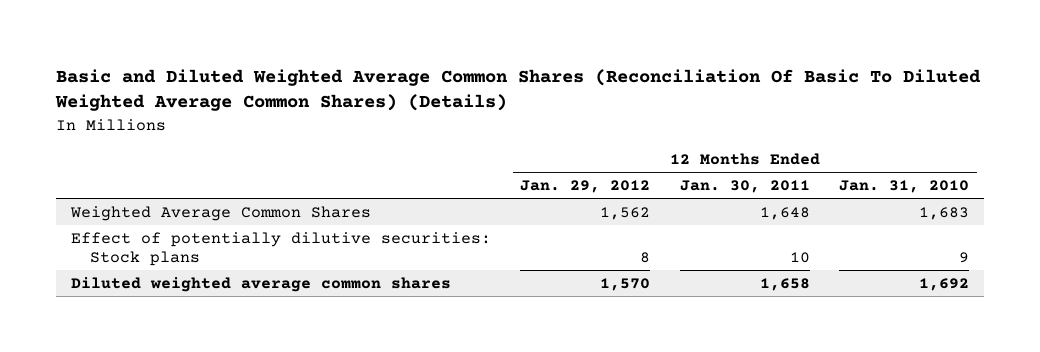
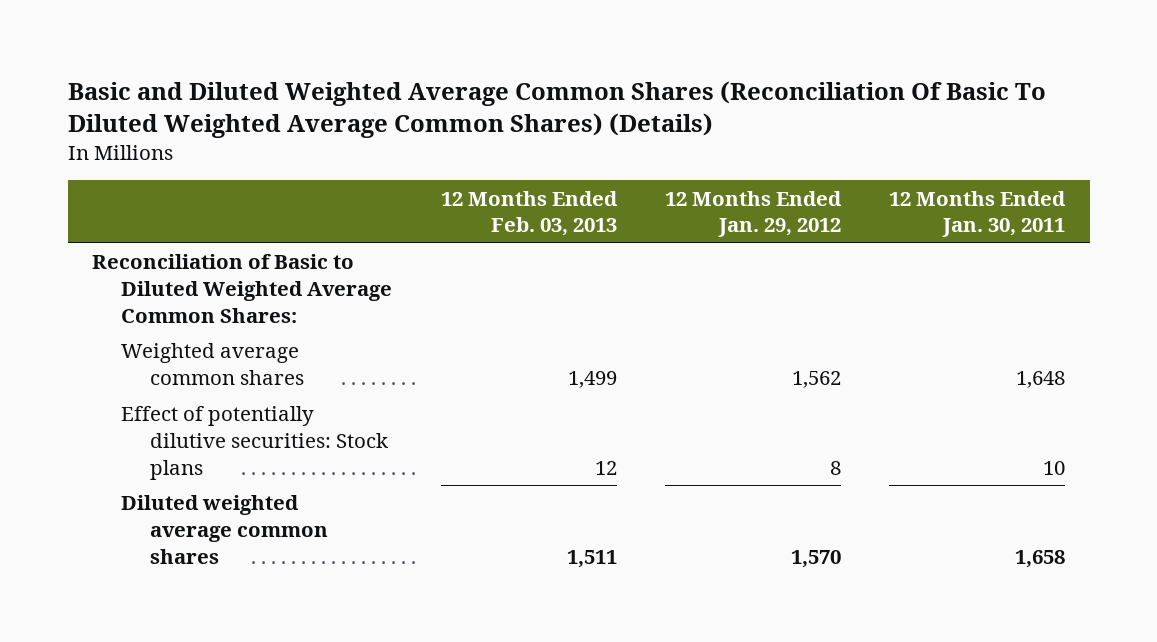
- | 12 Months Ended Jan. 29, 2012 | 12 Months Ended Jan. 30, 2011 | 12 Months Ended Jan. 31, 2010
+ | 12 Months Ended Feb. 03, 2013 | 12 Months Ended Jan. 29, 2012 | 12 Months Ended Jan. 30, 2011
- Weighted Average Common Shares | 1,562 | 1,648 | 1,683
+ Reconciliation of Basic to Diluted Weighted Average Common Shares:
+ Weighted average common shares | 1,499 | 1,562 | 1,648

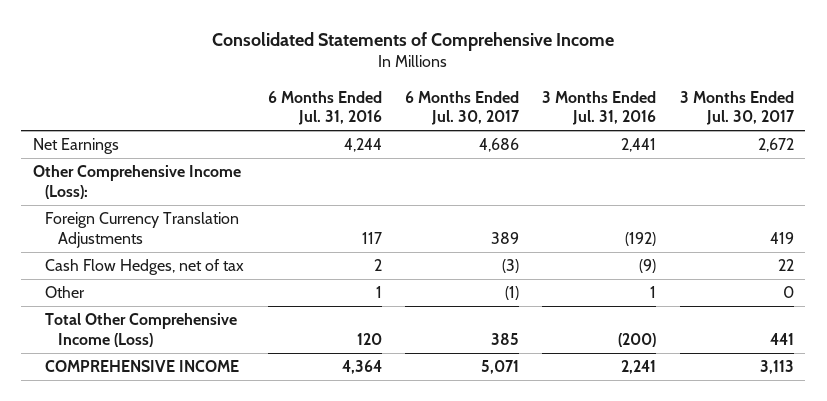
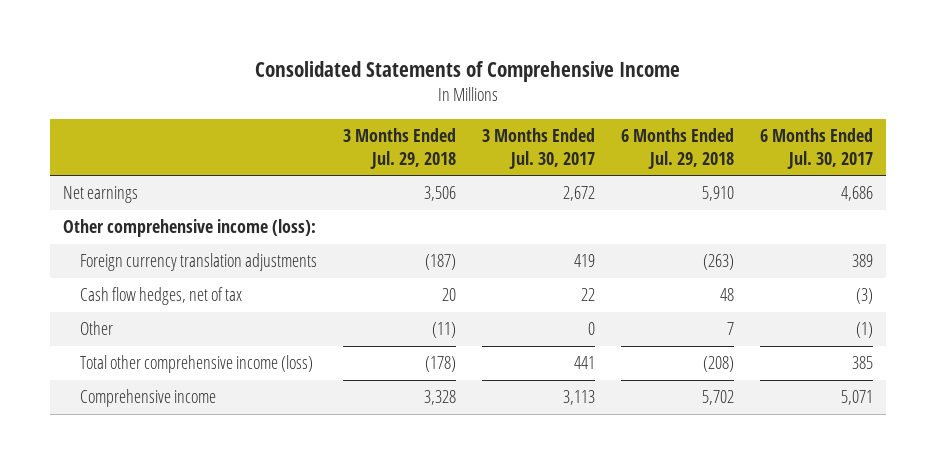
- | 6 Months Ended Jul. 31, 2016 | 6 Months Ended Jul. 30, 2017 | 3 Months Ended Jul. 31, 2016 | 3 Months Ended Jul. 30, 2017
+ | 3 Months Ended Jul. 29, 2018 | 3 Months Ended Jul. 30, 2017 | 6 Months Ended Jul. 29, 2018 | 6 Months Ended Jul. 30, 2017
- Net Earnings | 4,244 | 4,686 | 2,441 | 2,672
- Other Comprehensive Income (Loss):
- Foreign Currency Translation Adjustments | 117 | 389 | (192) | 419
- Cash Flow Hedges, net of tax | 2 | (3) | (9) | 22
+ Net earnings | 3,506 | 2,672 | 5,910 | 4,686
+ Other comprehensive income (loss):
+ Foreign currency translation adjustments | (187) | 419 | (263) | 389
+ Cash flow hedges, net of tax | 20 | 22 | 48 | (3)
- Total Other Comprehensive Income (Loss) | 120 | 385 | (200) | 441
- COMPREHENSIVE INCOME | 4,364 | 5,071 | 2,241 | 3,113
+ Total other comprehensive income (loss) | (178) | 441 | (208) | 385
+ Comprehensive income | 3,328 | 3,113 | 5,702 | 5,071

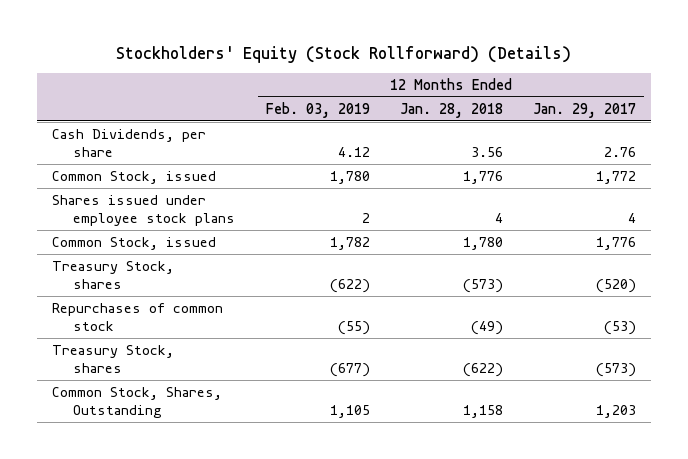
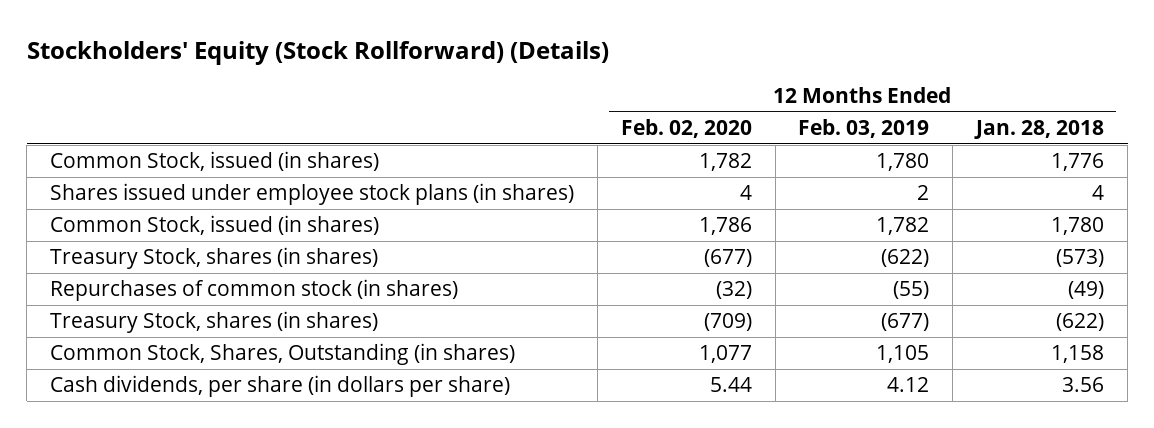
- | 12 Months Ended Feb. 03, 2019 | 12 Months Ended Jan. 28, 2018 | 12 Months Ended Jan. 29, 2017
+ | 12 Months Ended Feb. 02, 2020 | 12 Months Ended Feb. 03, 2019 | 12 Months Ended Jan. 28, 2018
- Cash Dividends, per share | 4.12 | 3.56 | 2.76
- Common Stock, issued | 1,780 | 1,776 | 1,772
- Shares issued under employee stock plans | 2 | 4 | 4
- Common Stock, issued | 1,782 | 1,780 | 1,776
- Treasury Stock, shares | (622) | (573) | (520)
- Repurchases of common stock | (55) | (49) | (53)
- Treasury Stock, shares | (677) | (622) | (573)
- Common Stock, Shares, Outstanding | 1,105 | 1,158 | 1,203
+ Common Stock, issued (in shares) | 1,782 | 1,780 | 1,776
+ Shares issued under employee stock plans (in shares) | 4 | 2 | 4
+ Common Stock, issued (in shares) | 1,786 | 1,782 | 1,780
+ Treasury Stock, shares (in shares) | (677) | (622) | (573)
+ Repurchases of common stock (in shares) | (32) | (55) | (49)
+ Treasury Stock, shares (in shares) | (709) | (677) | (622)
+ Common Stock, Shares, Outstanding (in shares) | 1,077 | 1,105 | 1,158
+ Cash dividends, per share (in dollars per share) | 5.44 | 4.12 | 3.56

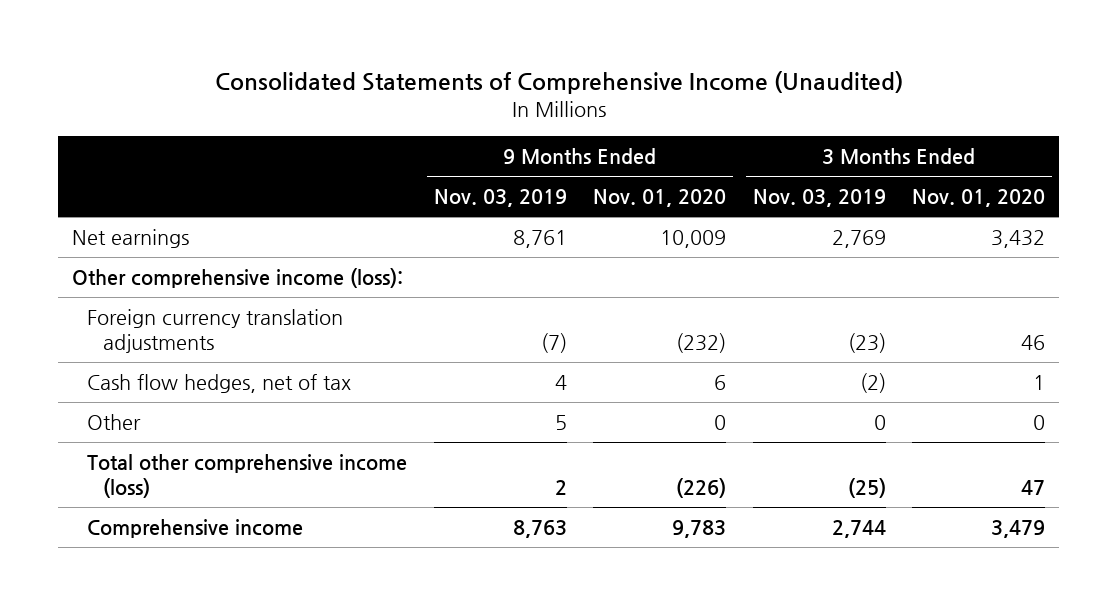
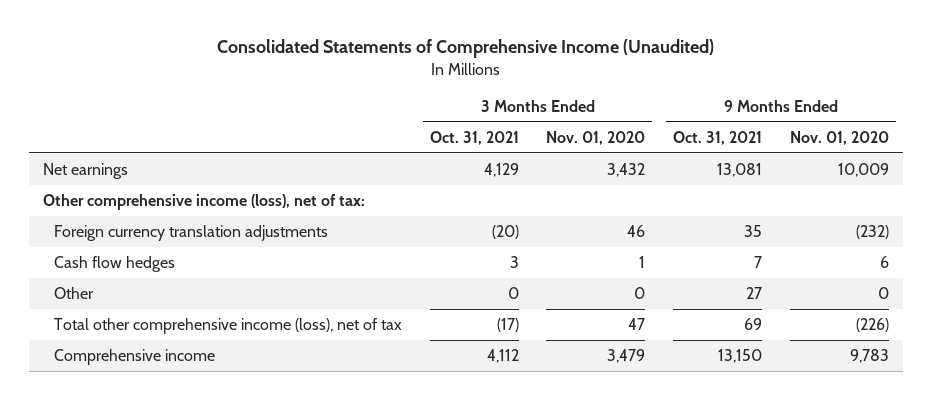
- | 9 Months Ended Nov. 03, 2019 | 9 Months Ended Nov. 01, 2020 | 3 Months Ended Nov. 03, 2019 | 3 Months Ended Nov. 01, 2020
+ | 3 Months Ended Oct. 31, 2021 | 3 Months Ended Nov. 01, 2020 | 9 Months Ended Oct. 31, 2021 | 9 Months Ended Nov. 01, 2020
- Other comprehensive income (loss):
+ Other comprehensive income (loss), net of tax:
- Cash flow hedges, net of tax | 4 | 6 | (2) | 1
+ Cash flow hedges | 3 | 1 | 7 | 6
- Total other comprehensive income (loss) | 2 | (226) | (25) | 47
+ Total other comprehensive income (loss), net of tax | (17) | 47 | 69 | (226)

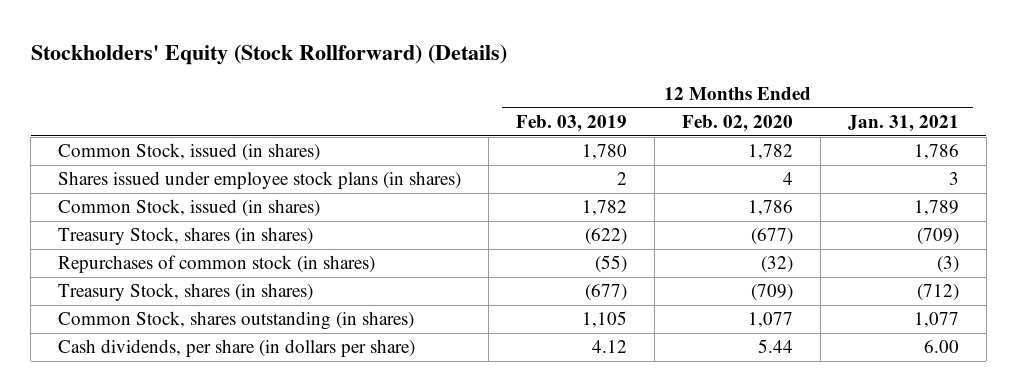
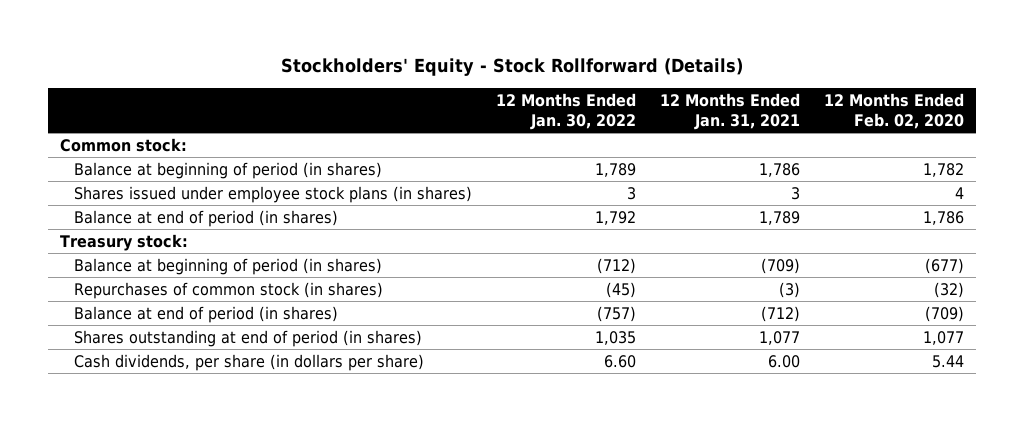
- Stockholders' Equity (Stock Rollforward) (Details)
+ Stockholders' Equity - Stock Rollforward (Details)
- | 12 Months Ended Feb. 03, 2019 | 12 Months Ended Feb. 02, 2020 | 12 Months Ended Jan. 31, 2021
+ | 12 Months Ended Jan. 30, 2022 | 12 Months Ended Jan. 31, 2021 | 12 Months Ended Feb. 02, 2020
- Common Stock, issued (in shares) | 1,780 | 1,782 | 1,786
+ Common stock:
+ Balance at beginning of period (in shares) | 1,789 | 1,786 | 1,782
- Common Stock, issued (in shares) | 1,782 | 1,786 | 1,789
- Treasury Stock, shares (in shares) | (622) | (677) | (709)
+ Balance at end of period (in shares) | 1,792 | 1,789 | 1,786
+ Treasury stock:
+ Balance at beginning of period (in shares) | (712) | (709) | (677)
- Treasury Stock, shares (in shares) | (677) | (709) | (712)
- Common Stock, shares outstanding (in shares) | 1,105 | 1,077 | 1,077
+ Balance at end of period (in shares) | (757) | (712) | (709)
+ Shares outstanding at end of period (in shares) | 1,035 | 1,077 | 1,077

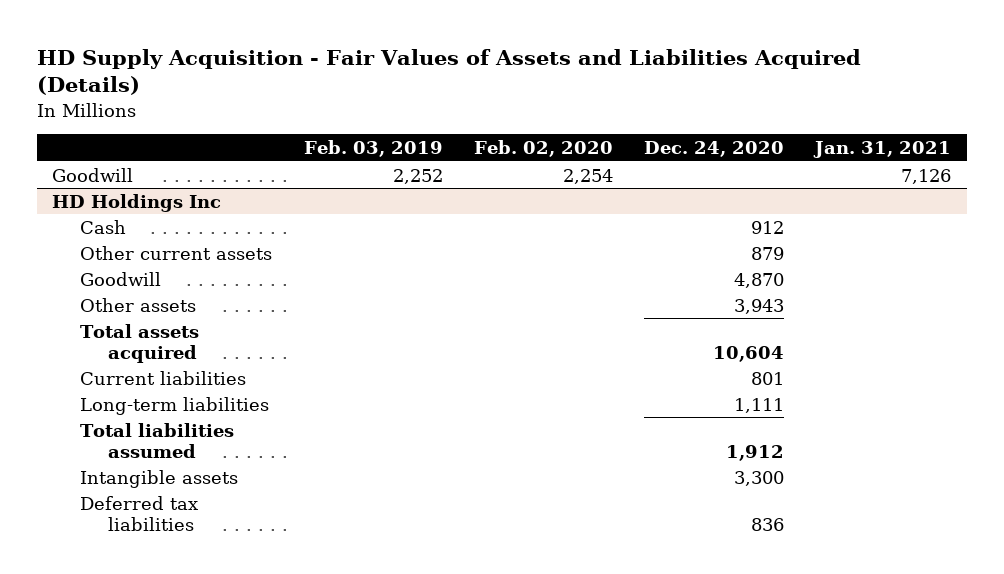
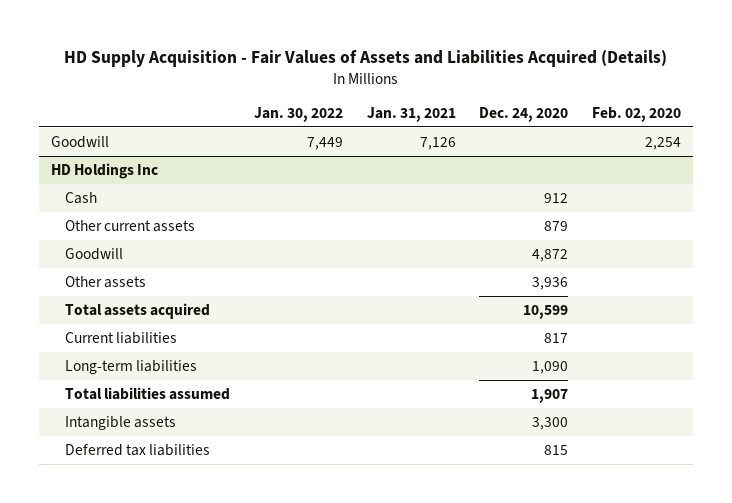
- | Feb. 03, 2019 | Feb. 02, 2020 | Dec. 24, 2020 | Jan. 31, 2021
+ | Jan. 30, 2022 | Jan. 31, 2021 | Dec. 24, 2020 | Feb. 02, 2020
@ HD Holdings Inc
- Goodwill | | | 4,870 |
- Other assets | | | 3,943 |
- Total assets acquired | | | 10,604 |
- Current liabilities | | | 801 |
- Long-term liabilities | | | 1,111 |
- Total liabilities assumed | | | 1,912 |
+ Goodwill | | | 4,872 |
+ Other assets | | | 3,936 |
+ Total assets acquired | | | 10,599 |
+ Current liabilities | | | 817 |
+ Long-term liabilities | | | 1,090 |
+ Total liabilities assumed | | | 1,907 |
- Deferred tax liabilities | | | 836 |
+ Deferred tax liabilities | | | 815 |

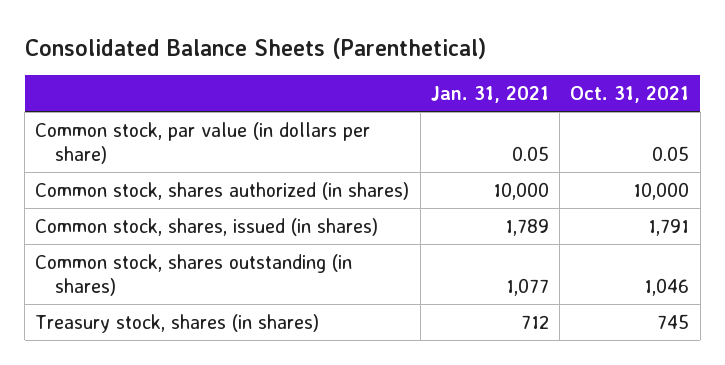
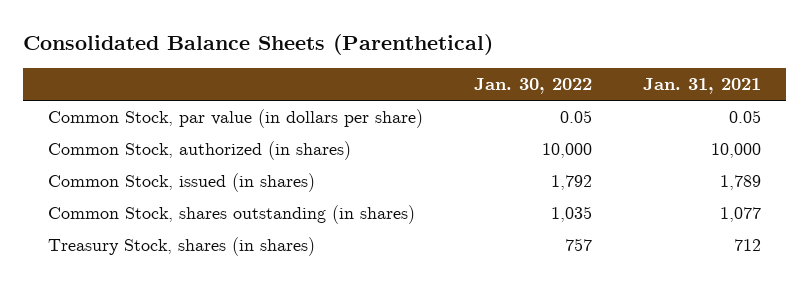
- | Jan. 31, 2021 | Oct. 31, 2021
+ | Jan. 30, 2022 | Jan. 31, 2021
- Common stock, par value (in dollars per share) | 0.05 | 0.05
- Common stock, shares authorized (in shares) | 10,000 | 10,000
- Common stock, shares, issued (in shares) | 1,789 | 1,791
- Common stock, shares outstanding (in shares) | 1,077 | 1,046
- Treasury stock, shares (in shares) | 712 | 745
+ Common Stock, par value (in dollars per share) | 0.05 | 0.05
+ Common Stock, authorized (in shares) | 10,000 | 10,000
+ Common Stock, issued (in shares) | 1,792 | 1,789
+ Common Stock, shares outstanding (in shares) | 1,035 | 1,077
+ Treasury Stock, shares (in shares) | 757 | 712

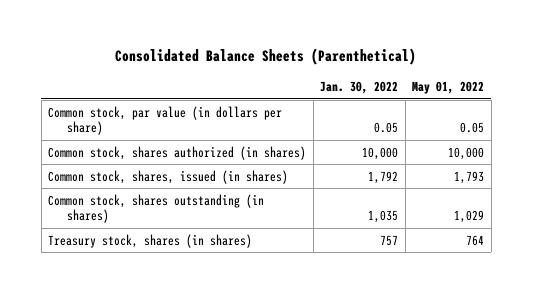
- | Jan. 30, 2022 | Jan. 31, 2021
+ | Jan. 30, 2022 | May 01, 2022
- Common Stock, par value (in dollars per share) | 0.05 | 0.05
- Common Stock, authorized (in shares) | 10,000 | 10,000
- Common Stock, issued (in shares) | 1,792 | 1,789
- Common Stock, shares outstanding (in shares) | 1,035 | 1,077
- Treasury Stock, shares (in shares) | 757 | 712
+ Common stock, par value (in dollars per share) | 0.05 | 0.05
+ Common stock, shares authorized (in shares) | 10,000 | 10,000
+ Common stock, shares, issued (in shares) | 1,792 | 1,793
+ Common stock, shares outstanding (in shares) | 1,035 | 1,029
+ Treasury stock, shares (in shares) | 757 | 764

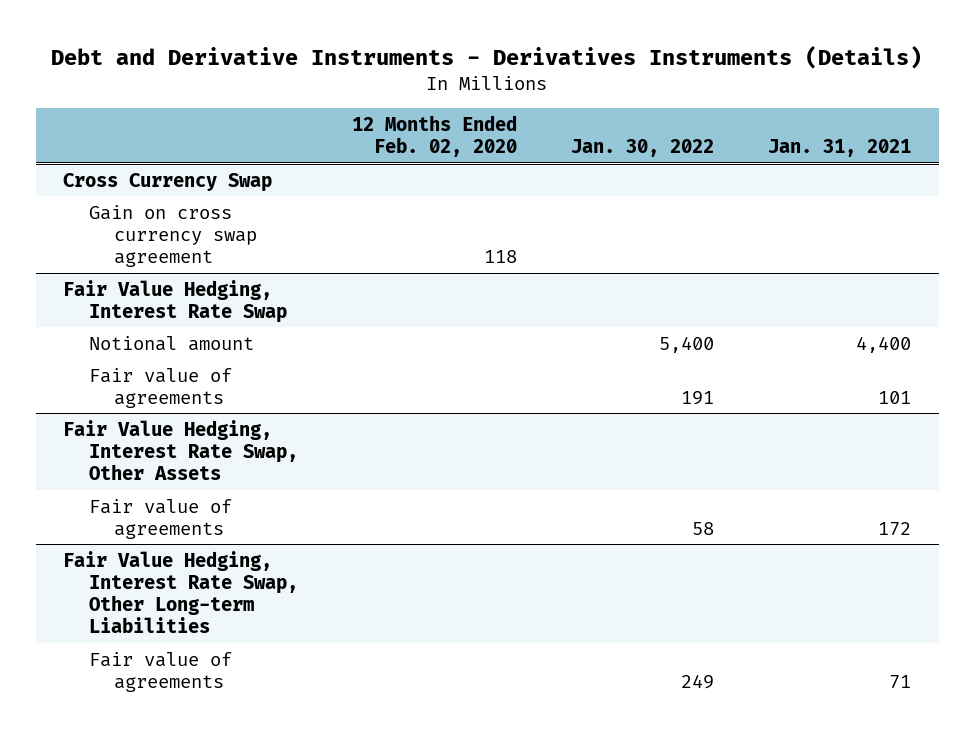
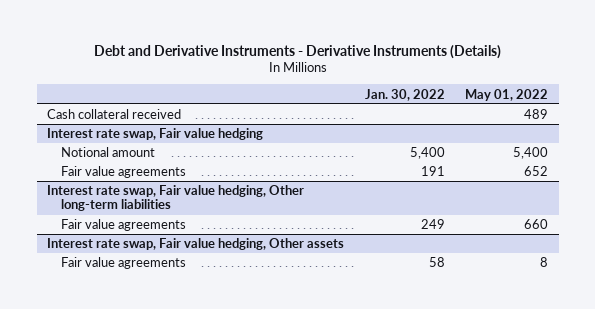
- Debt and Derivative Instruments - Derivatives Instruments (Details)
+ Debt and Derivative Instruments - Derivative Instruments (Details)
- | 12 Months Ended Feb. 02, 2020 | Jan. 30, 2022 | Jan. 31, 2021
+ | Jan. 30, 2022 | May 01, 2022
- Cross Currency Swap
- Gain on cross currency swap agreement | 118 | |
- Fair Value Hedging, Interest Rate Swap
+ Cash collateral received | | 489
+ Interest rate swap, Fair value hedging
- Fair value of agreements | | 191 | 101
- Fair Value Hedging, Interest Rate Swap, Other Assets
- Fair value of agreements | | 58 | 172
- Fair Value Hedging, Interest Rate Swap, Other Long-term Liabilities
- Fair value of agreements | | 249 | 71
+ Fair value agreements | 191 | 652
+ Interest rate swap, Fair value hedging, Other long-term liabilities
+ Fair value agreements | 249 | 660
+ Interest rate swap, Fair value hedging, Other assets
+ Fair value agreements | 58 | 8

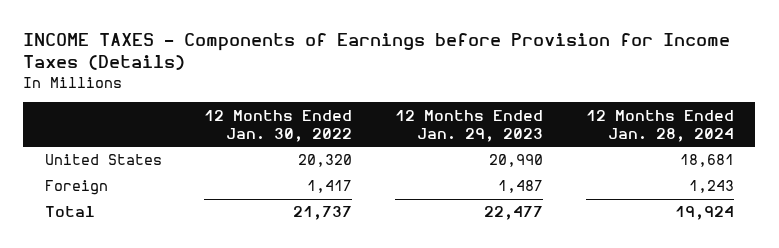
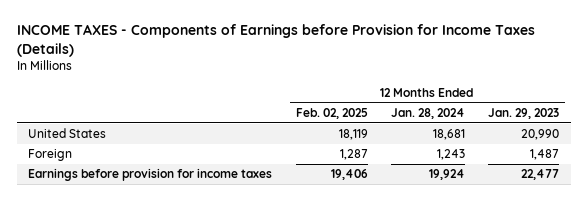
- | 12 Months Ended Jan. 30, 2022 | 12 Months Ended Jan. 29, 2023 | 12 Months Ended Jan. 28, 2024
+ | 12 Months Ended Feb. 02, 2025 | 12 Months Ended Jan. 28, 2024 | 12 Months Ended Jan. 29, 2023
- Total | 21,737 | 22,477 | 19,924
+ Earnings before provision for income taxes | 19,406 | 19,924 | 22,477

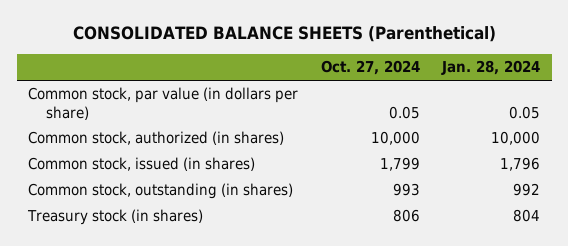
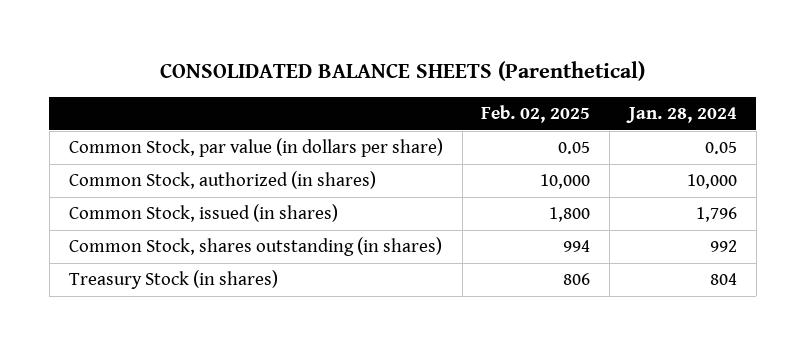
- | Oct. 27, 2024 | Jan. 28, 2024
+ | Feb. 02, 2025 | Jan. 28, 2024
- Common stock, par value (in dollars per share) | 0.05 | 0.05
- Common stock, authorized (in shares) | 10,000 | 10,000
- Common stock, issued (in shares) | 1,799 | 1,796
- Common stock, outstanding (in shares) | 993 | 992
- Treasury stock (in shares) | 806 | 804
+ Common Stock, par value (in dollars per share) | 0.05 | 0.05
+ Common Stock, authorized (in shares) | 10,000 | 10,000
+ Common Stock, issued (in shares) | 1,800 | 1,796
+ Common Stock, shares outstanding (in shares) | 994 | 992
+ Treasury Stock (in shares) | 806 | 804

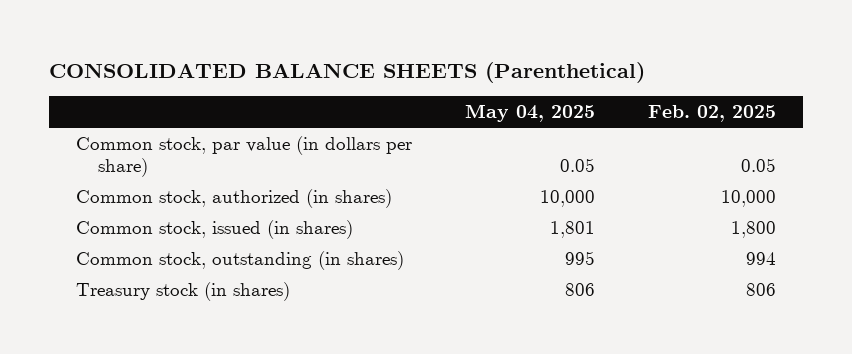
- | Feb. 02, 2025 | Jan. 28, 2024
+ | May 04, 2025 | Feb. 02, 2025
- Common Stock, par value (in dollars per share) | 0.05 | 0.05
- Common Stock, authorized (in shares) | 10,000 | 10,000
- Common Stock, issued (in shares) | 1,800 | 1,796
- Common Stock, shares outstanding (in shares) | 994 | 992
- Treasury Stock (in shares) | 806 | 804
+ Common stock, par value (in dollars per share) | 0.05 | 0.05
+ Common stock, authorized (in shares) | 10,000 | 10,000
+ Common stock, issued (in shares) | 1,801 | 1,800
+ Common stock, outstanding (in shares) | 995 | 994
+ Treasury stock (in shares) | 806 | 806

